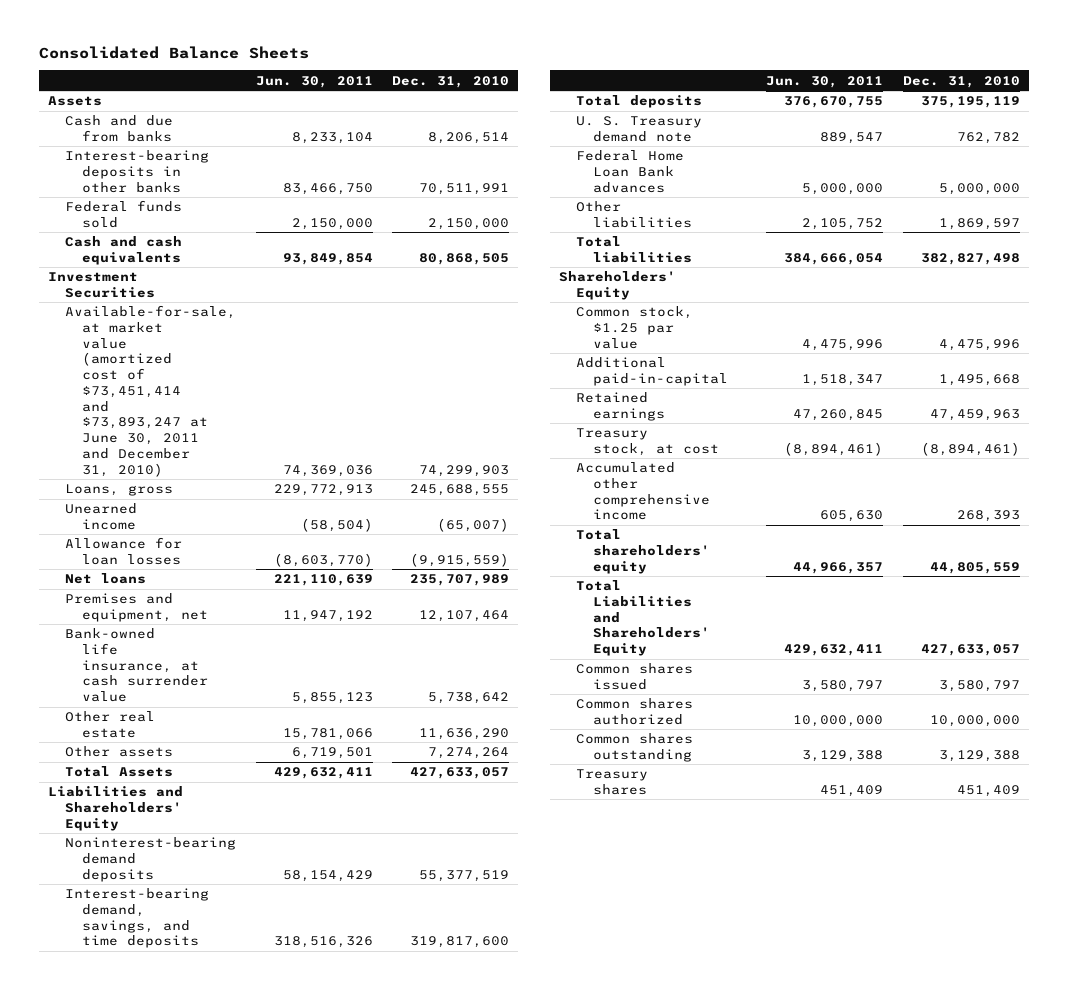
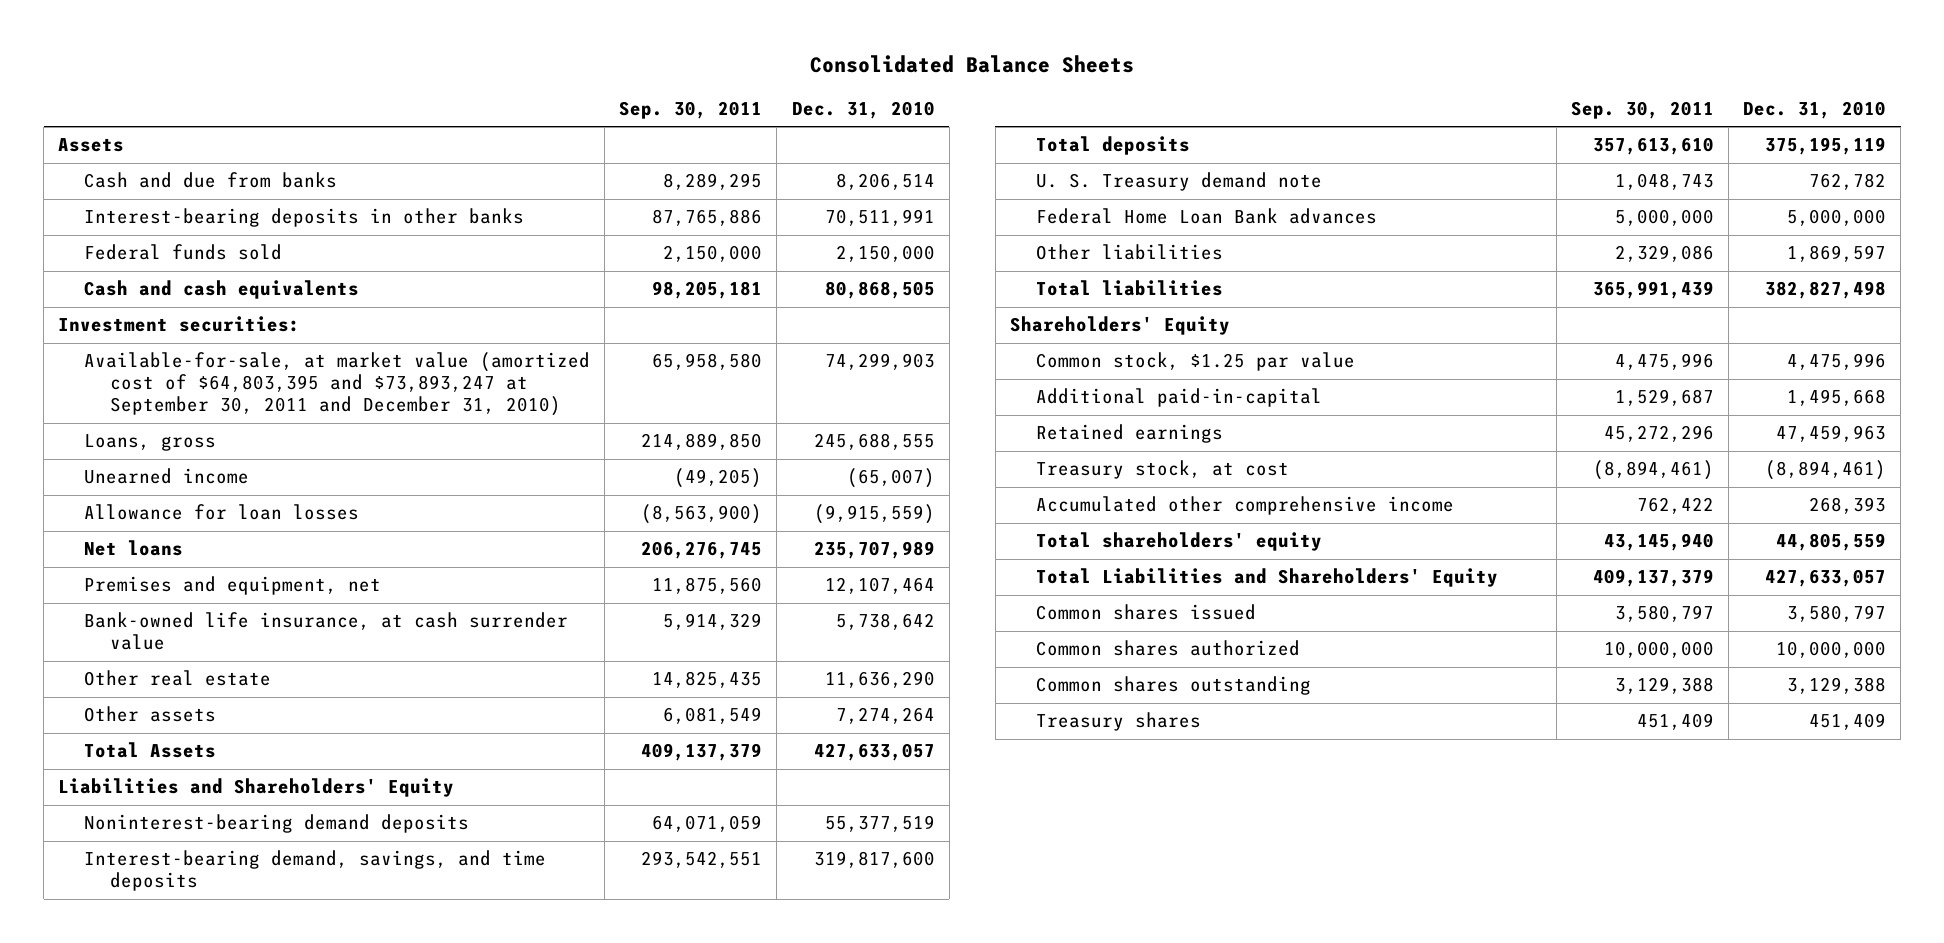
- | Jun. 30, 2011 | Dec. 31, 2010
+ | Sep. 30, 2011 | Dec. 31, 2010
- Investment Securities
- Available-for-sale, at market value (amortized cost of $73,451,414 and $73,893,247 at June 30, 2011 and December 31, 2010) | 74,369,036 | 74,299,903
+ Investment securities:
+ Available-for-sale, at market value (amortized cost of $64,803,395 and $73,893,247 at September 30, 2011 and December 31, 2010) | 65,958,580 | 74,299,903

